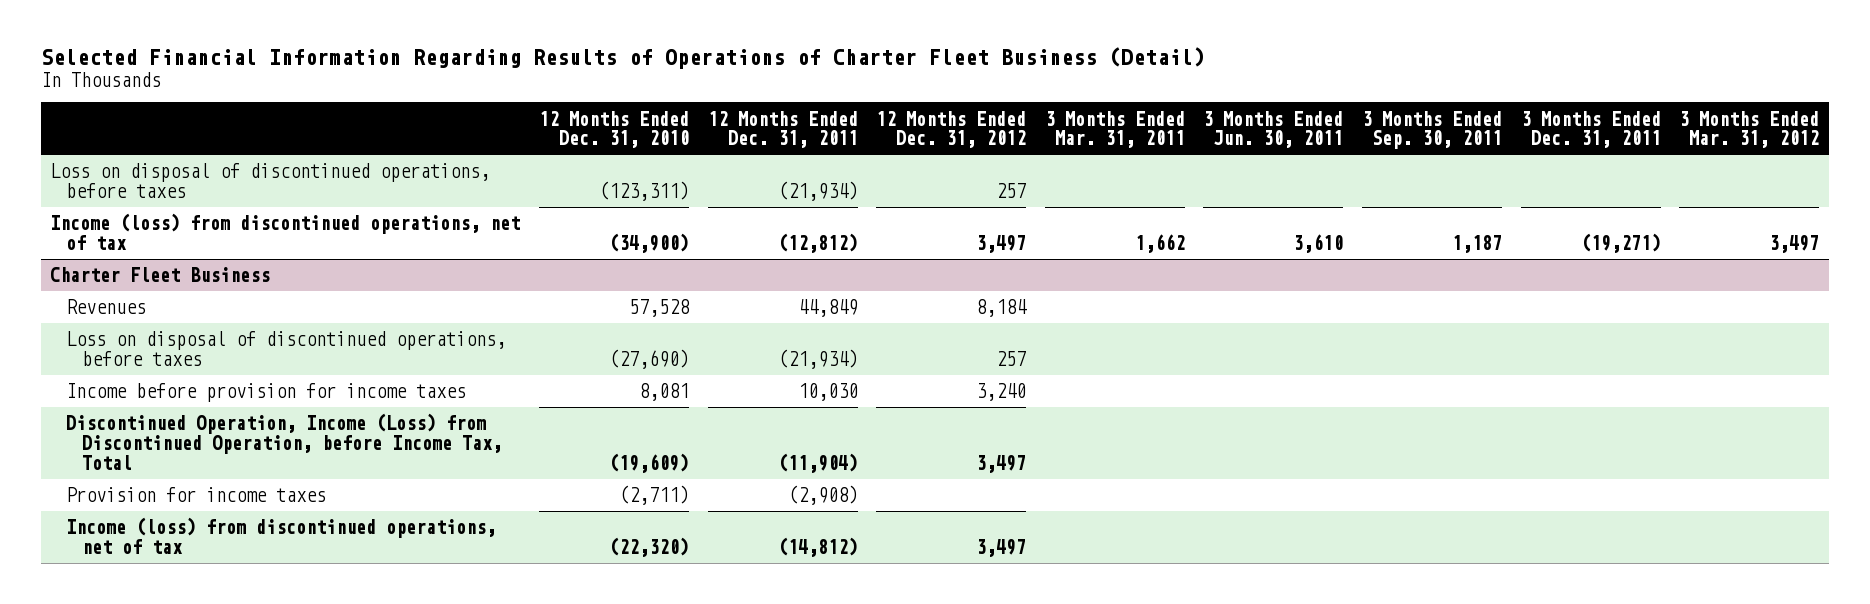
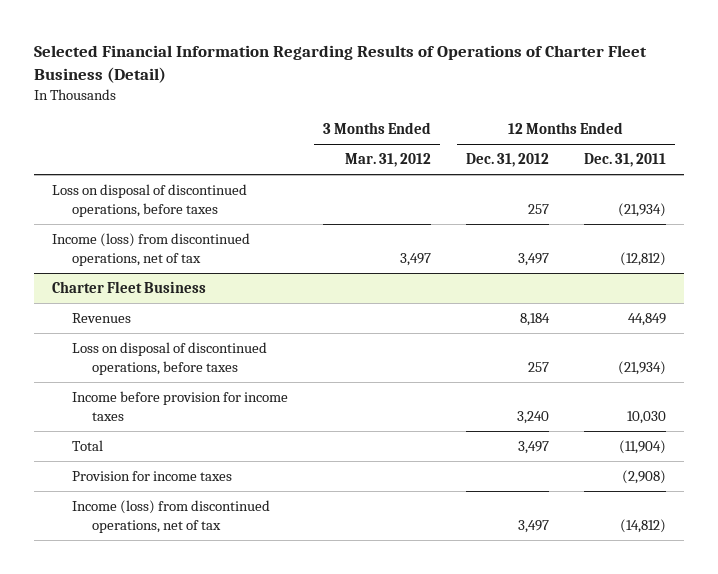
- | 12 Months Ended Dec. 31, 2010 | 12 Months Ended Dec. 31, 2011 | 12 Months Ended Dec. 31, 2012 | 3 Months Ended Mar. 31, 2011 | 3 Months Ended Jun. 30, 2011 | 3 Months Ended Sep. 30, 2011 | 3 Months Ended Dec. 31, 2011 | 3 Months Ended Mar. 31, 2012
+ | 3 Months Ended Mar. 31, 2012 | 12 Months Ended Dec. 31, 2012 | 12 Months Ended Dec. 31, 2011
@ Charter Fleet Business
- Discontinued Operation, Income (Loss) from Discontinued Operation, before Income Tax, Total | (19,609) | (11,904) | 3,497 | | | | |
+ Total | | 3,497 | (11,904)

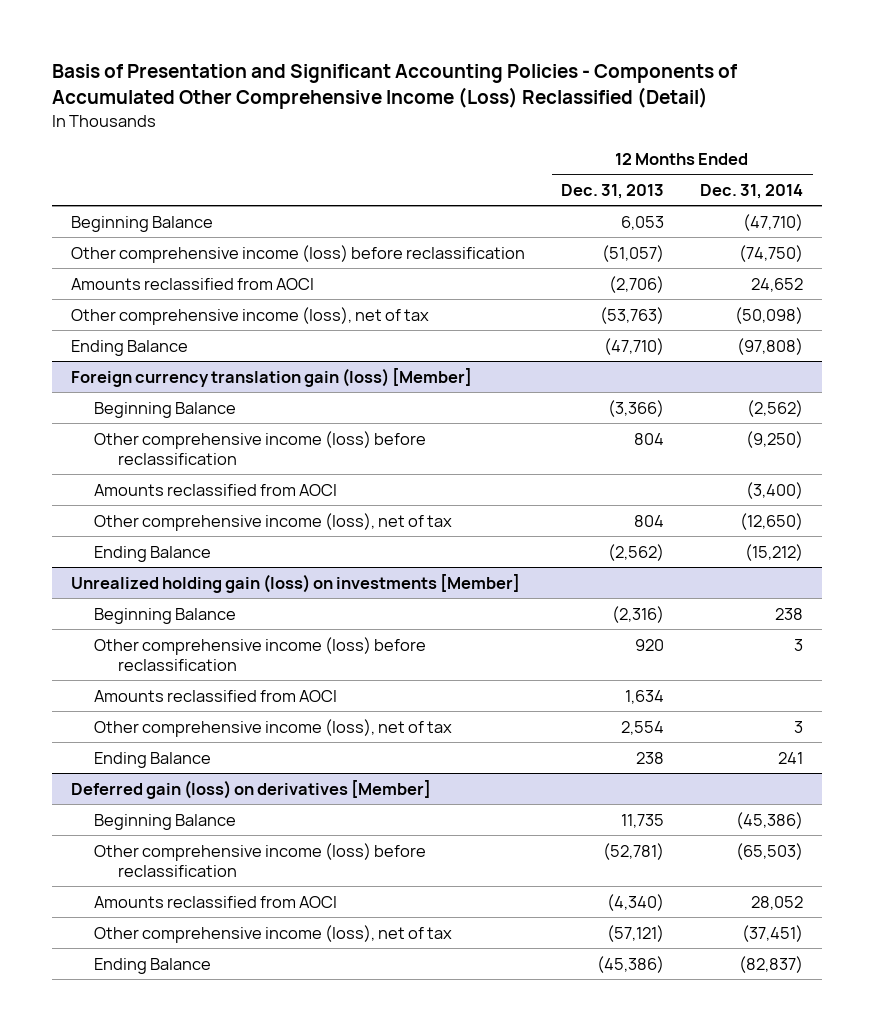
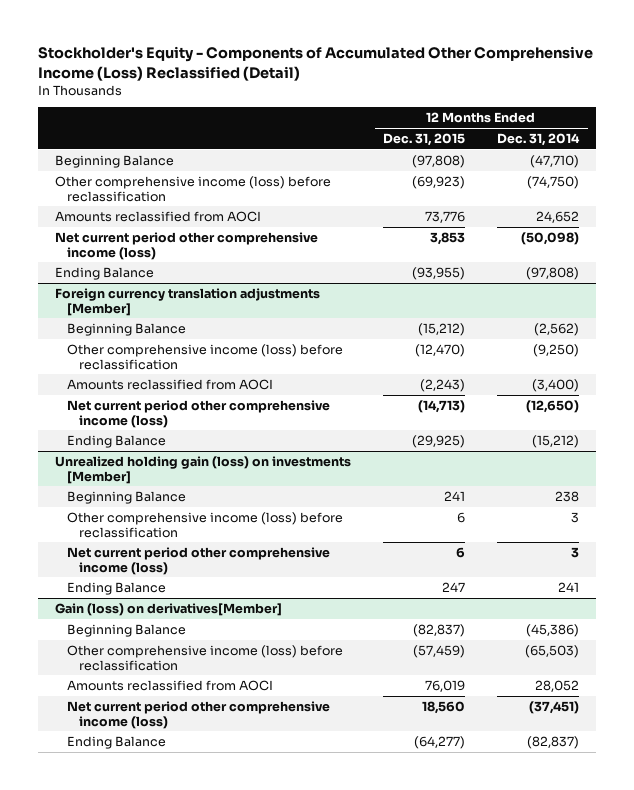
- Basis of Presentation and Significant Accounting Policies - Components of Accumulated Other Comprehensive Income (Loss) Reclassified (Detail)
+ Stockholder's Equity - Components of Accumulated Other Comprehensive Income (Loss) Reclassified (Detail)
- | 12 Months Ended Dec. 31, 2013 | 12 Months Ended Dec. 31, 2014
+ | 12 Months Ended Dec. 31, 2015 | 12 Months Ended Dec. 31, 2014
- Other comprehensive income (loss), net of tax | (53,763) | (50,098)
+ Net current period other comprehensive income (loss) | 3,853 | (50,098)
- Foreign currency translation gain (loss) [Member]
+ Foreign currency translation adjustments [Member]
- Other comprehensive income (loss), net of tax | 804 | (12,650)
+ Net current period other comprehensive income (loss) | (14,713) | (12,650)
@ Unrealized holding gain (loss) on investments [Member]
- Amounts reclassified from AOCI | 1,634 |
- Other comprehensive income (loss), net of tax | 2,554 | 3
+ Net current period other comprehensive income (loss) | 6 | 3
- Deferred gain (loss) on derivatives [Member]
+ Gain (loss) on derivatives[Member]
- Other comprehensive income (loss), net of tax | (57,121) | (37,451)
+ Net current period other comprehensive income (loss) | 18,560 | (37,451)

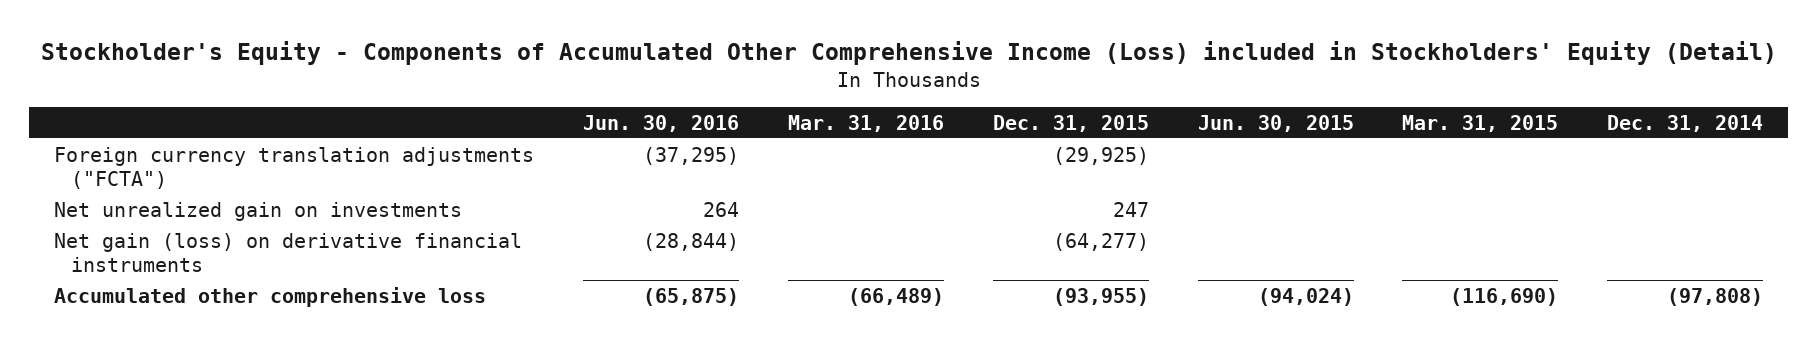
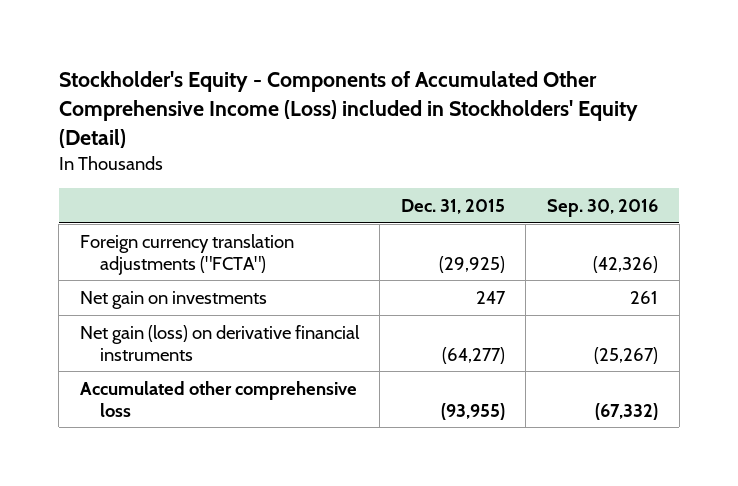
- | Jun. 30, 2016 | Mar. 31, 2016 | Dec. 31, 2015 | Jun. 30, 2015 | Mar. 31, 2015 | Dec. 31, 2014
+ | Dec. 31, 2015 | Sep. 30, 2016
- Net unrealized gain on investments | 264 | | 247 | | |
+ Net gain on investments | 247 | 261

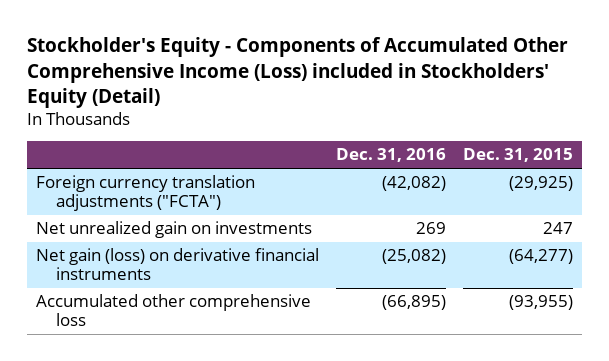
- | Dec. 31, 2015 | Sep. 30, 2016
+ | Dec. 31, 2016 | Dec. 31, 2015
- Net gain on investments | 247 | 261
+ Net unrealized gain on investments | 269 | 247

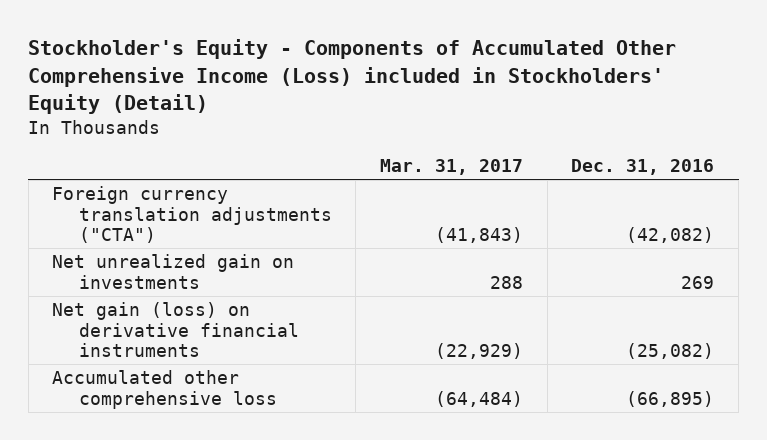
- | Dec. 31, 2016 | Dec. 31, 2015
+ | Mar. 31, 2017 | Dec. 31, 2016
- Foreign currency translation adjustments ("FCTA") | (42,082) | (29,925)
+ Foreign currency translation adjustments ("CTA") | (41,843) | (42,082)

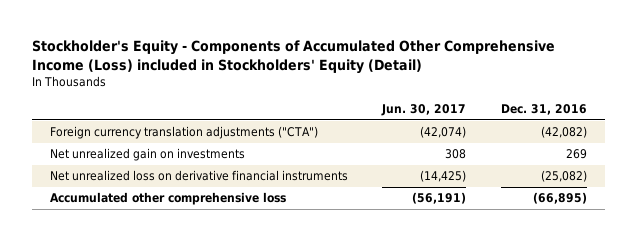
- | Mar. 31, 2017 | Dec. 31, 2016
+ | Jun. 30, 2017 | Dec. 31, 2016
- Net gain (loss) on derivative financial instruments | (22,929) | (25,082)
+ Net unrealized loss on derivative financial instruments | (14,425) | (25,082)

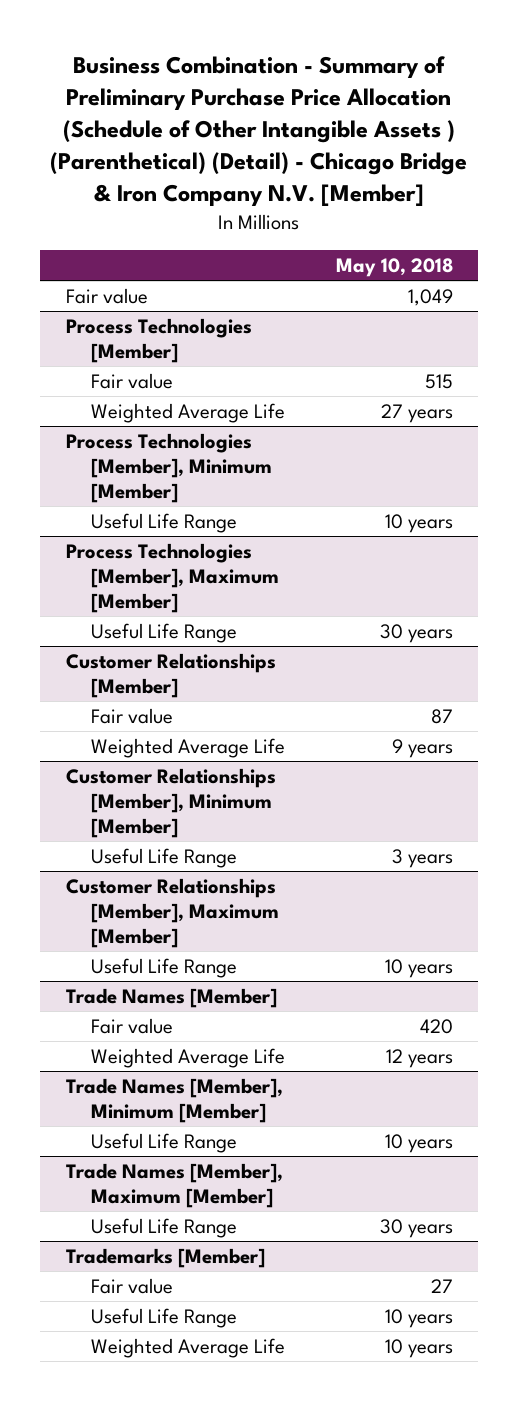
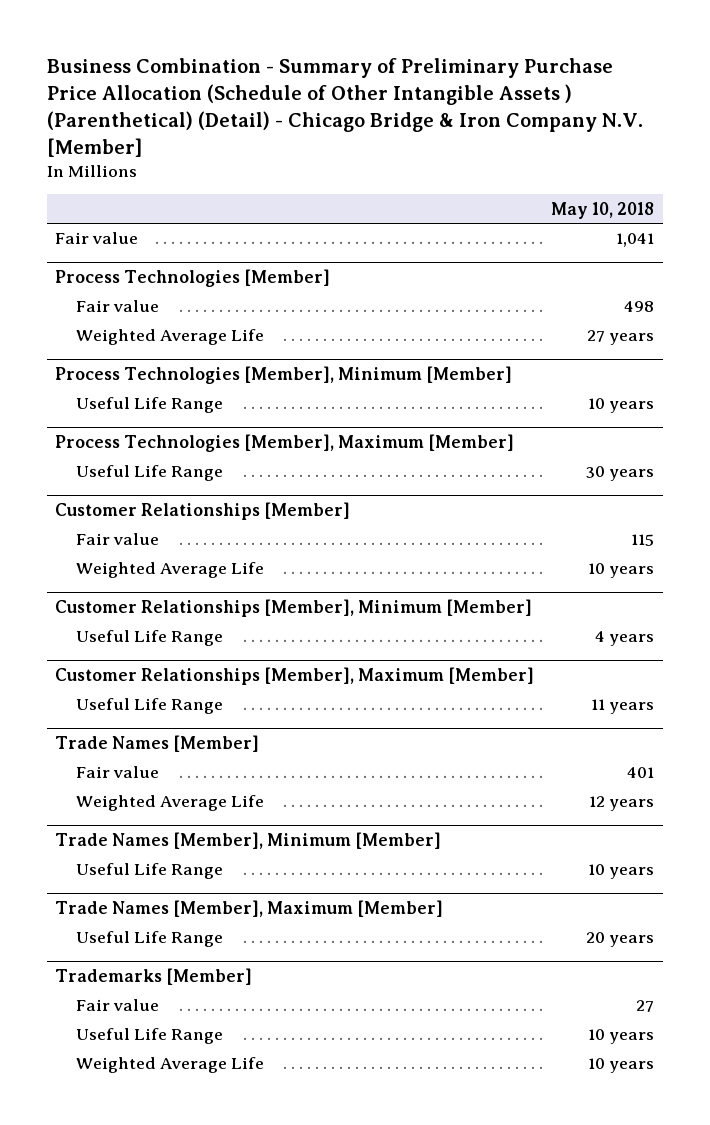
- Fair value | 1,049
+ Fair value | 1,041
@ Process Technologies [Member]
- Fair value | 515
+ Fair value | 498
@ Customer Relationships [Member]
- Fair value | 87
- Weighted Average Life | 9 years
+ Fair value | 115
+ Weighted Average Life | 10 years
@ Customer Relationships [Member], Minimum [Member]
- Useful Life Range | 3 years
+ Useful Life Range | 4 years
@ Customer Relationships [Member], Maximum [Member]
- Useful Life Range | 10 years
+ Useful Life Range | 11 years
@ Trade Names [Member]
- Fair value | 420
+ Fair value | 401
@ Trade Names [Member], Maximum [Member]
- Useful Life Range | 30 years
+ Useful Life Range | 20 years

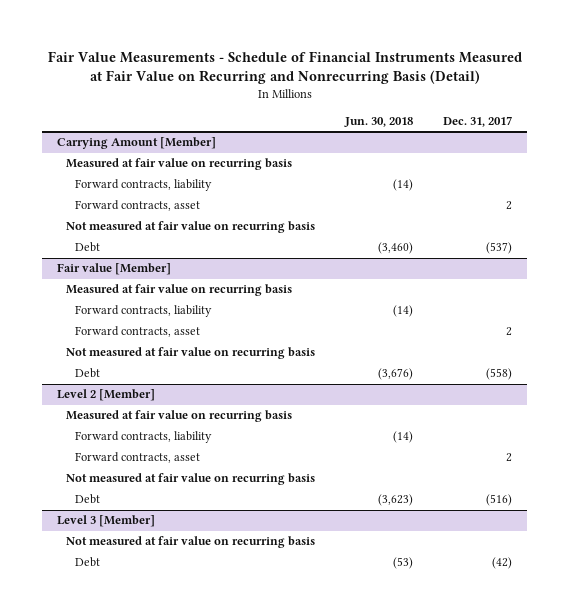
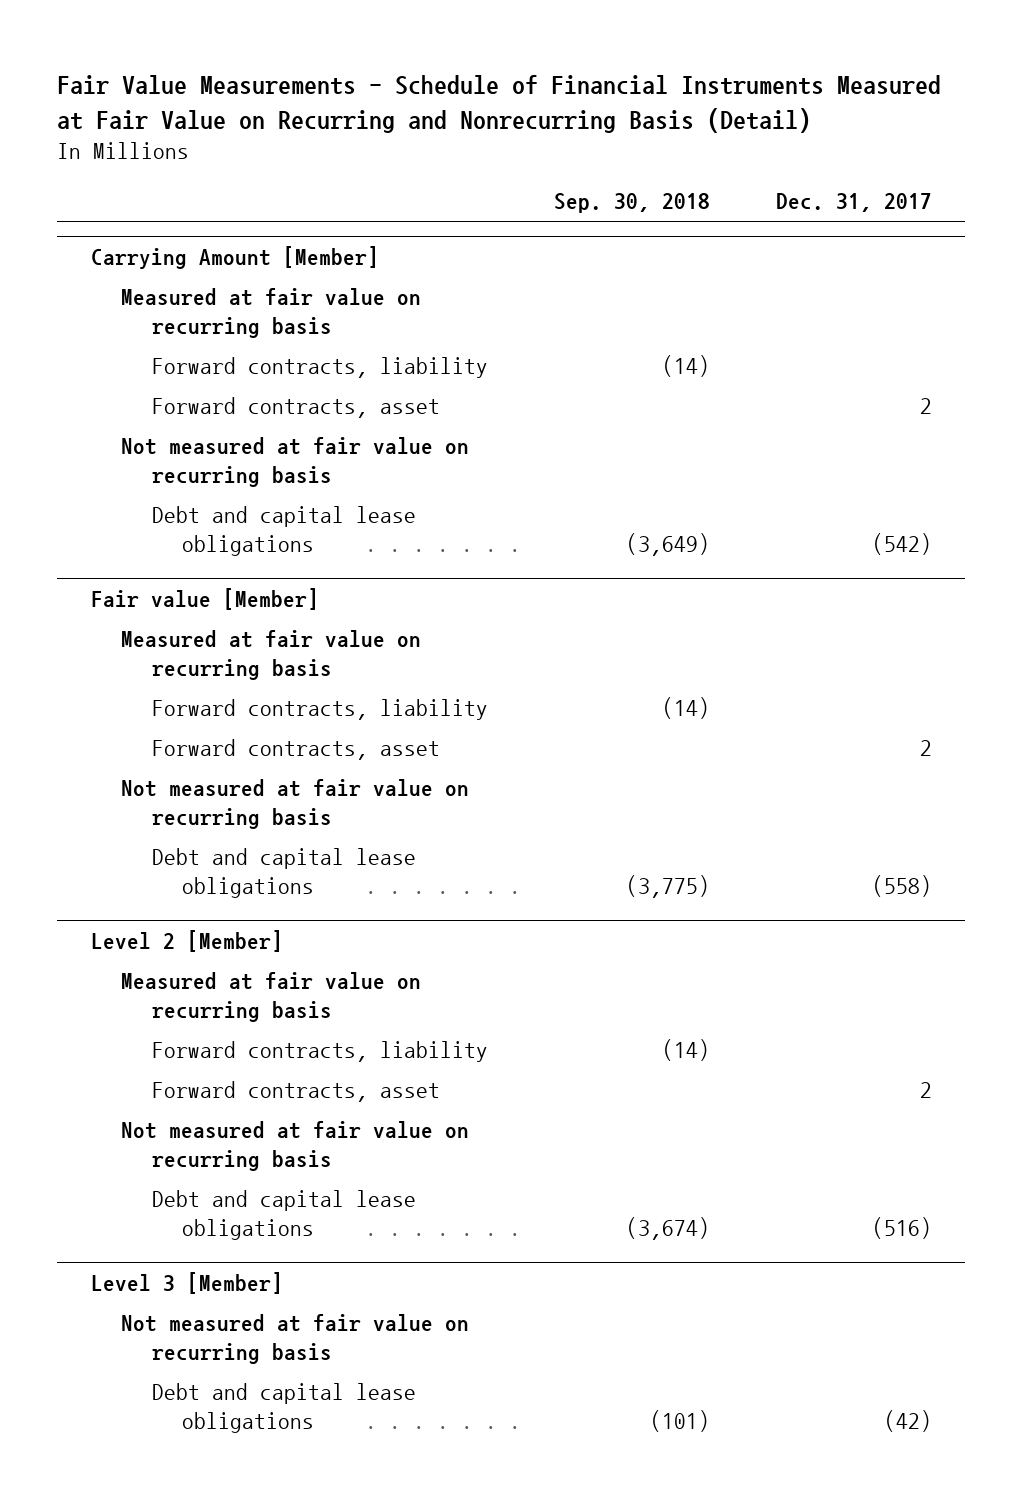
- | Jun. 30, 2018 | Dec. 31, 2017
+ | Sep. 30, 2018 | Dec. 31, 2017
@ Carrying Amount [Member]
- Debt | (3,460) | (537)
+ Debt and capital lease obligations | (3,649) | (542)
@ Fair value [Member]
- Debt | (3,676) | (558)
+ Debt and capital lease obligations | (3,775) | (558)
@ Level 2 [Member]
- Debt | (3,623) | (516)
+ Debt and capital lease obligations | (3,674) | (516)
@ Level 3 [Member]
- Debt | (53) | (42)
+ Debt and capital lease obligations | (101) | (42)

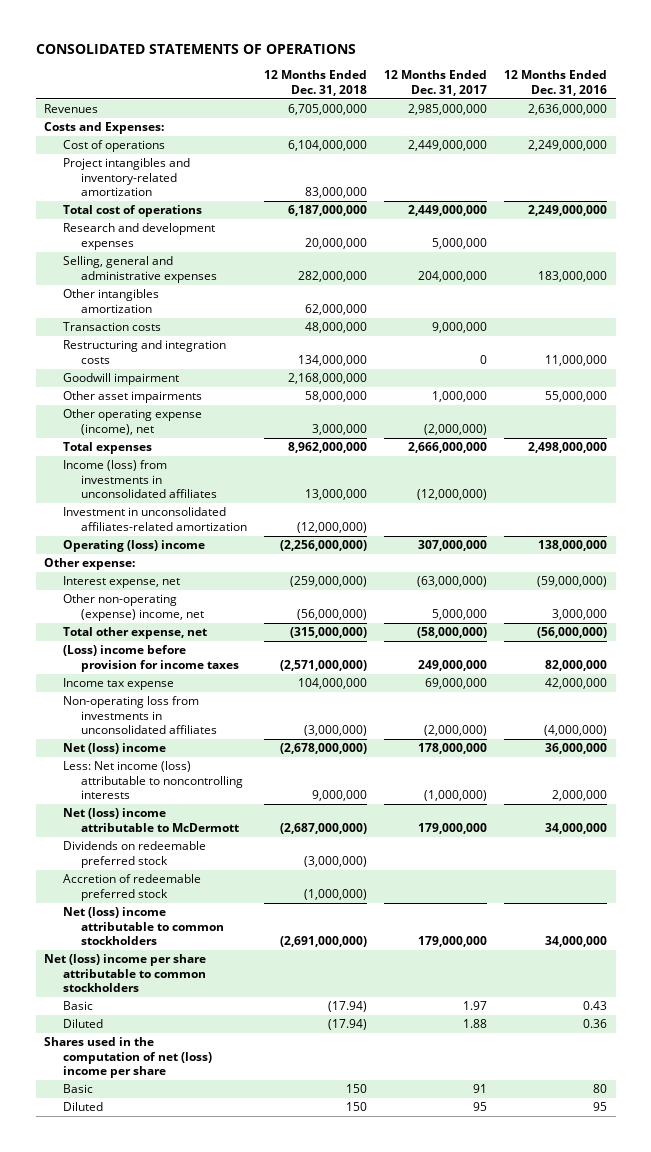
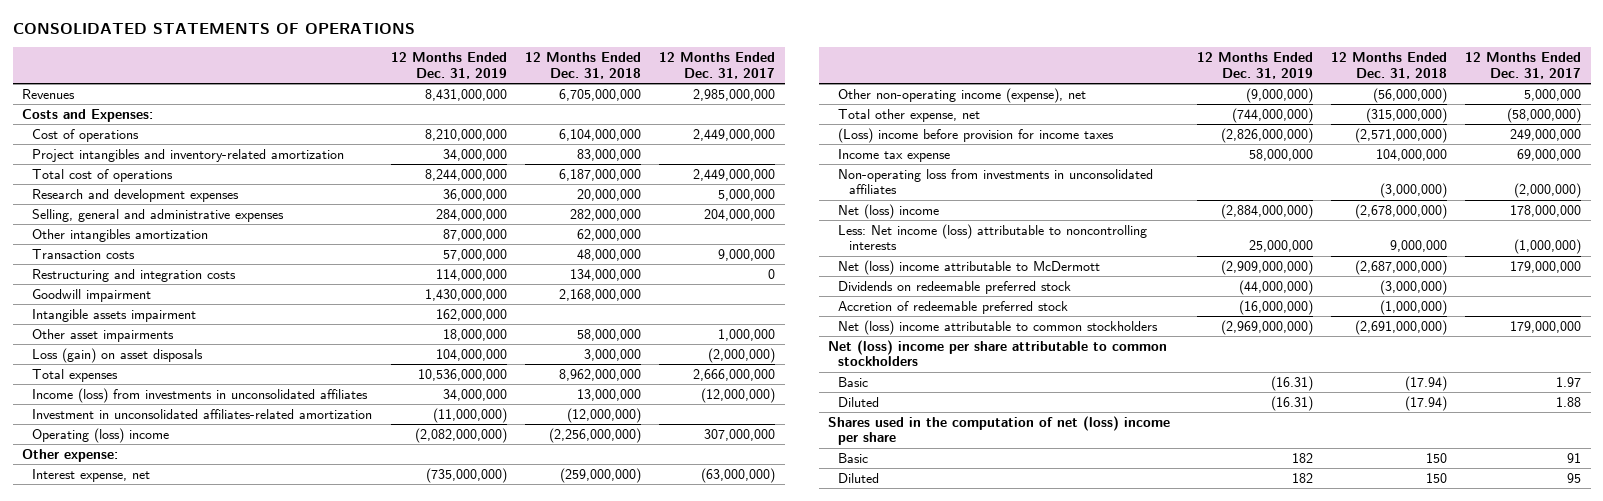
- | 12 Months Ended Dec. 31, 2018 | 12 Months Ended Dec. 31, 2017 | 12 Months Ended Dec. 31, 2016
+ | 12 Months Ended Dec. 31, 2019 | 12 Months Ended Dec. 31, 2018 | 12 Months Ended Dec. 31, 2017
+ Intangible assets impairment | 162,000,000 | |
- Other operating expense (income), net | 3,000,000 | (2,000,000) |
+ Loss (gain) on asset disposals | 104,000,000 | 3,000,000 | (2,000,000)
- Other non-operating (expense) income, net | (56,000,000) | 5,000,000 | 3,000,000
+ Other non-operating income (expense), net | (9,000,000) | (56,000,000) | 5,000,000

